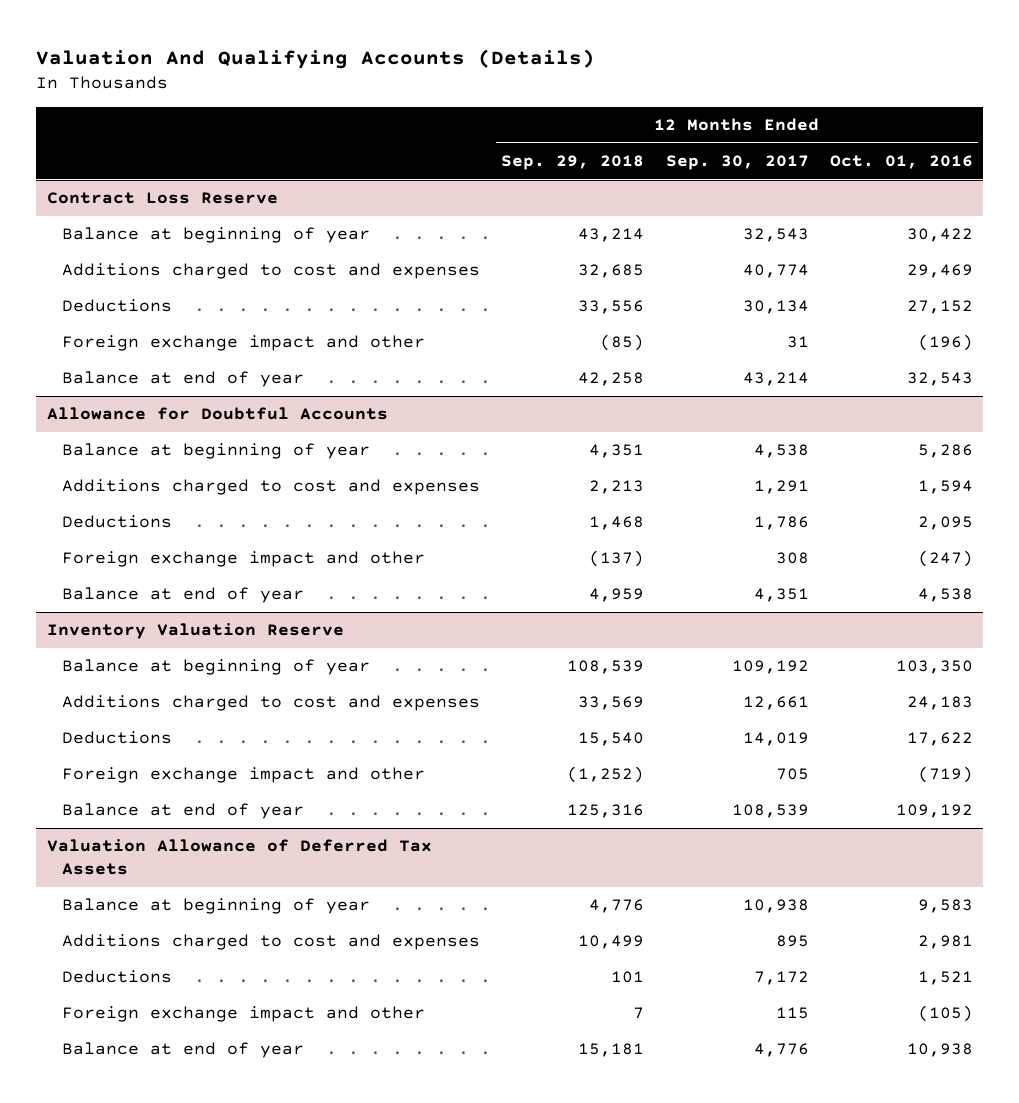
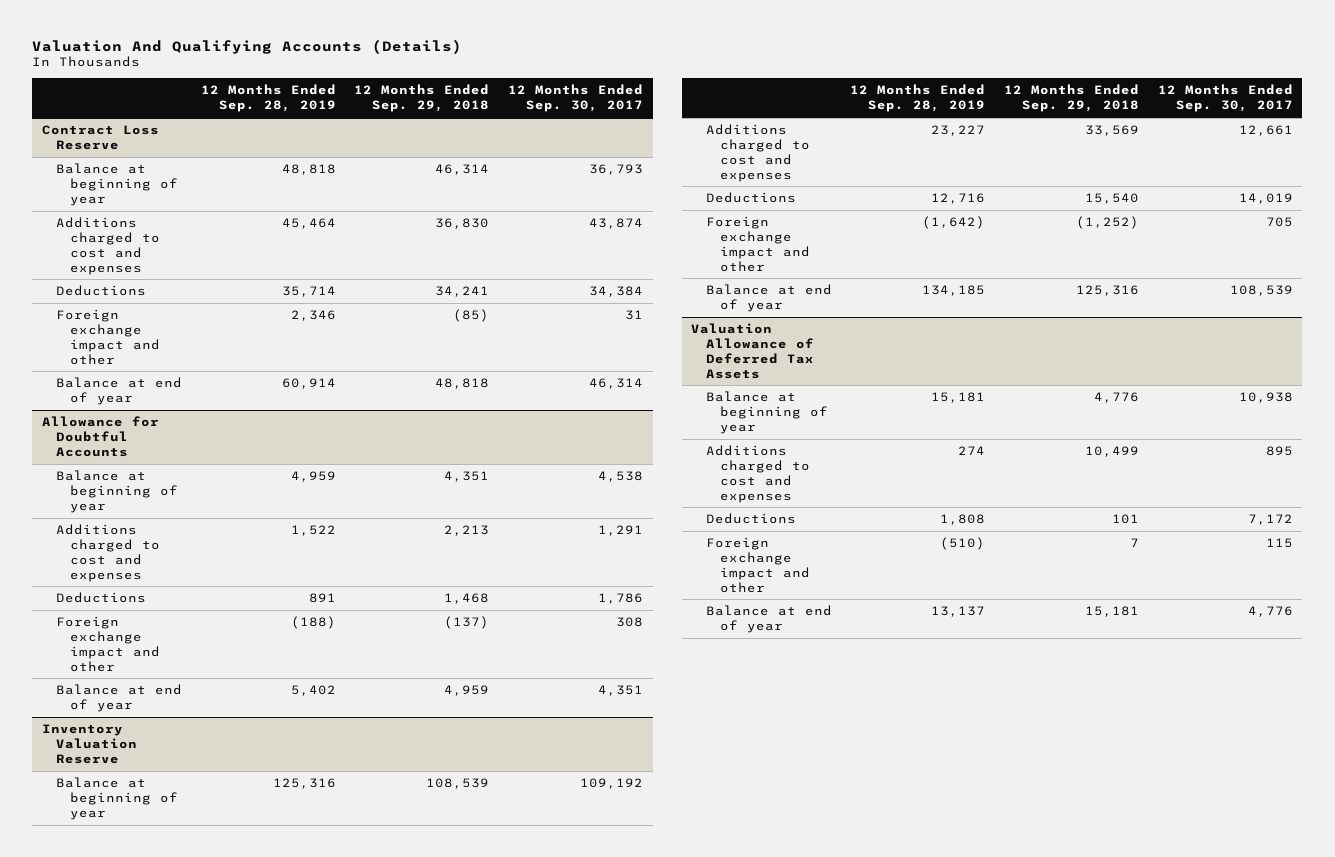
- | 12 Months Ended Sep. 29, 2018 | 12 Months Ended Sep. 30, 2017 | 12 Months Ended Oct. 01, 2016
+ | 12 Months Ended Sep. 28, 2019 | 12 Months Ended Sep. 29, 2018 | 12 Months Ended Sep. 30, 2017
@ Contract Loss Reserve
- Balance at beginning of year | 43,214 | 32,543 | 30,422
- Additions charged to cost and expenses | 32,685 | 40,774 | 29,469
- Deductions | 33,556 | 30,134 | 27,152
+ Balance at beginning of year | 48,818 | 46,314 | 36,793
+ Additions charged to cost and expenses | 45,464 | 36,830 | 43,874
+ Deductions | 35,714 | 34,241 | 34,384
- Balance at end of year | 42,258 | 43,214 | 32,543
+ Balance at end of year | 60,914 | 48,818 | 46,314

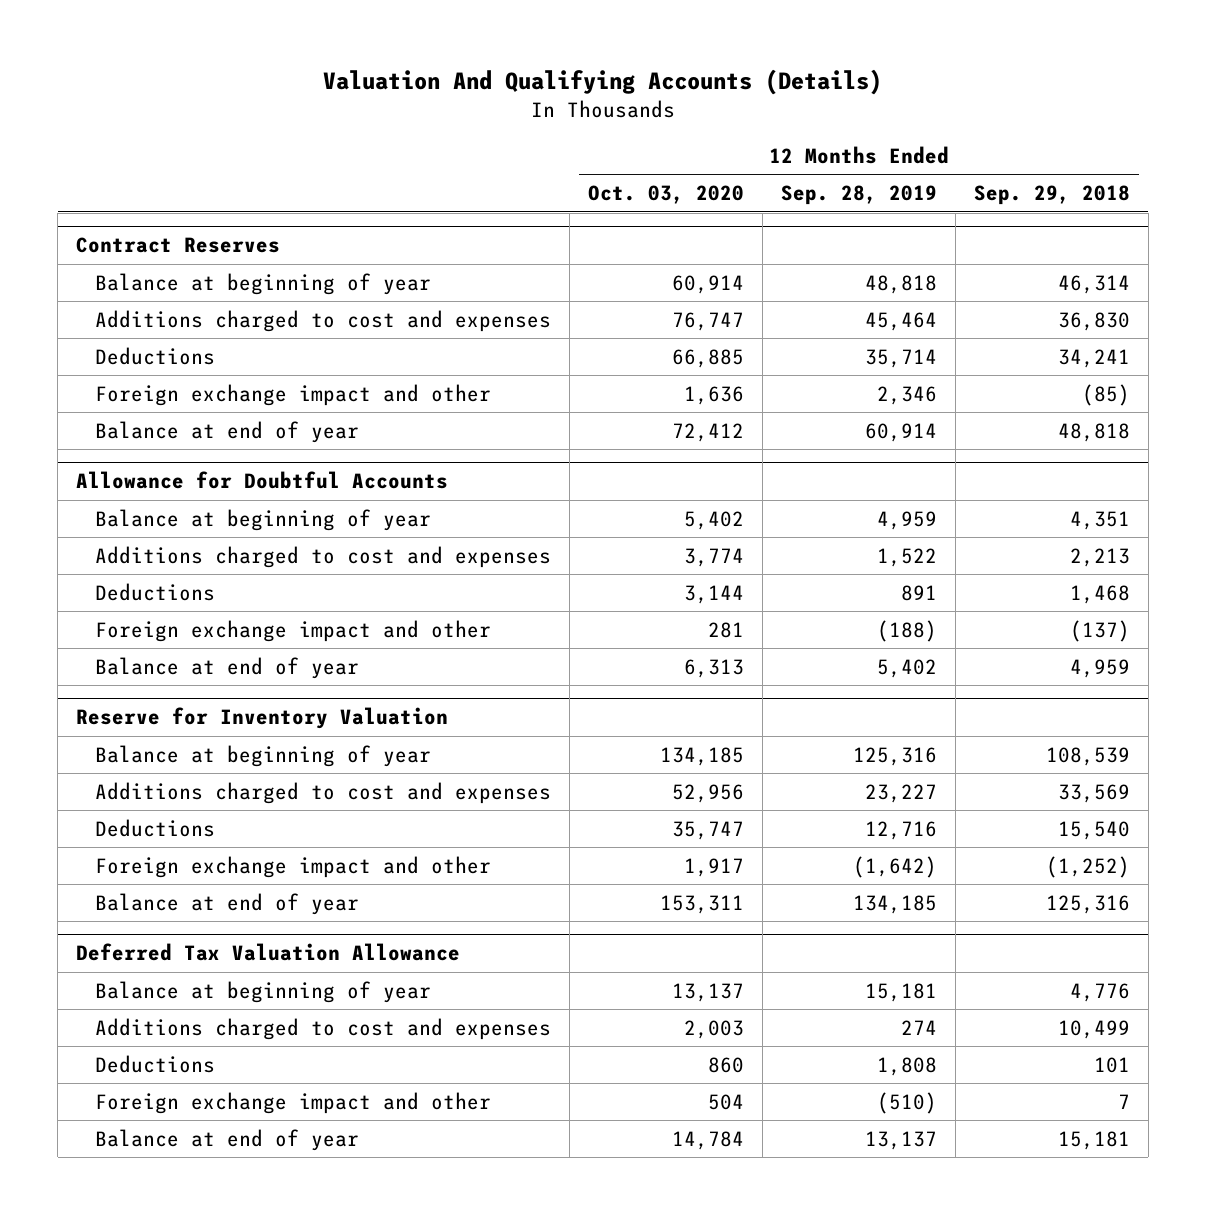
- | 12 Months Ended Sep. 28, 2019 | 12 Months Ended Sep. 29, 2018 | 12 Months Ended Sep. 30, 2017
+ | 12 Months Ended Oct. 03, 2020 | 12 Months Ended Sep. 28, 2019 | 12 Months Ended Sep. 29, 2018
- Contract Loss Reserve
+ Contract Reserves
- Inventory Valuation Reserve
+ Reserve for Inventory Valuation
- Valuation Allowance of Deferred Tax Assets
+ Deferred Tax Valuation Allowance

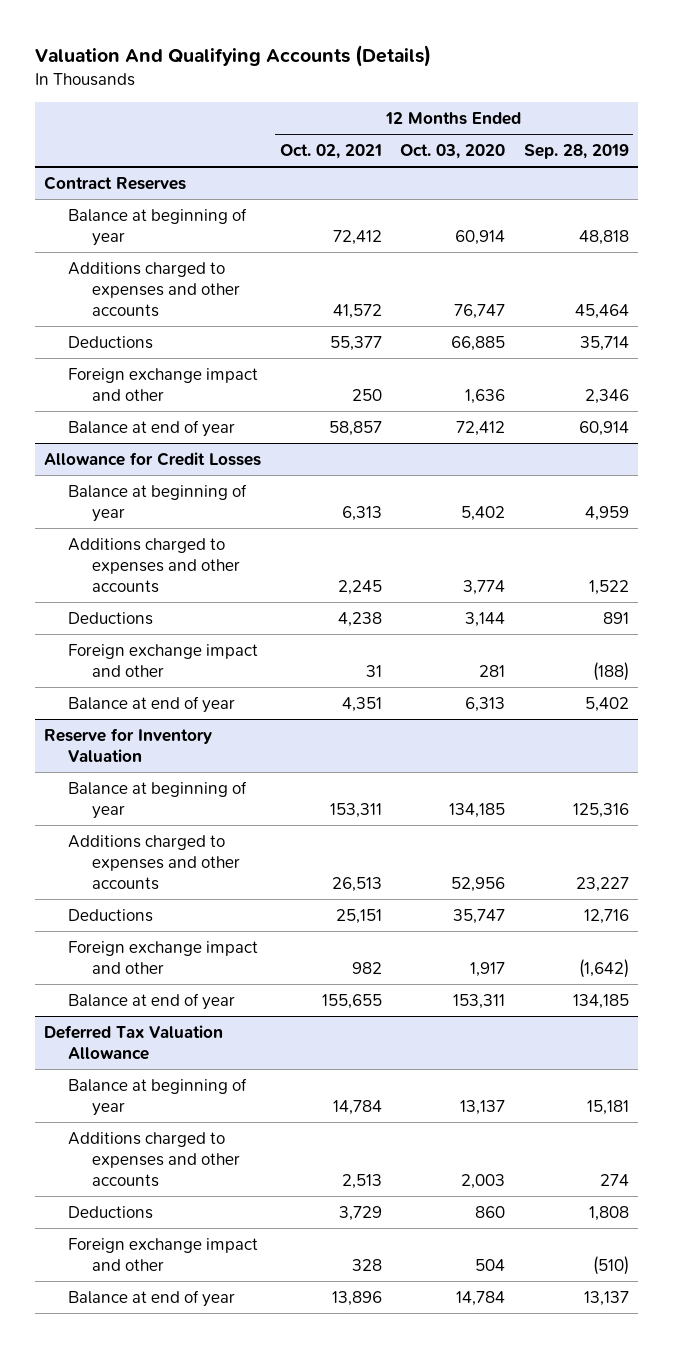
- | 12 Months Ended Oct. 03, 2020 | 12 Months Ended Sep. 28, 2019 | 12 Months Ended Sep. 29, 2018
+ | 12 Months Ended Oct. 02, 2021 | 12 Months Ended Oct. 03, 2020 | 12 Months Ended Sep. 28, 2019
@ Contract Reserves
- Additions charged to cost and expenses | 76,747 | 45,464 | 36,830
+ Additions charged to expenses and other accounts | 41,572 | 76,747 | 45,464
- Allowance for Doubtful Accounts
+ Allowance for Credit Losses
- Additions charged to cost and expenses | 3,774 | 1,522 | 2,213
+ Additions charged to expenses and other accounts | 2,245 | 3,774 | 1,522
@ Reserve for Inventory Valuation
- Additions charged to cost and expenses | 52,956 | 23,227 | 33,569
+ Additions charged to expenses and other accounts | 26,513 | 52,956 | 23,227
@ Deferred Tax Valuation Allowance
- Additions charged to cost and expenses | 2,003 | 274 | 10,499
+ Additions charged to expenses and other accounts | 2,513 | 2,003 | 274

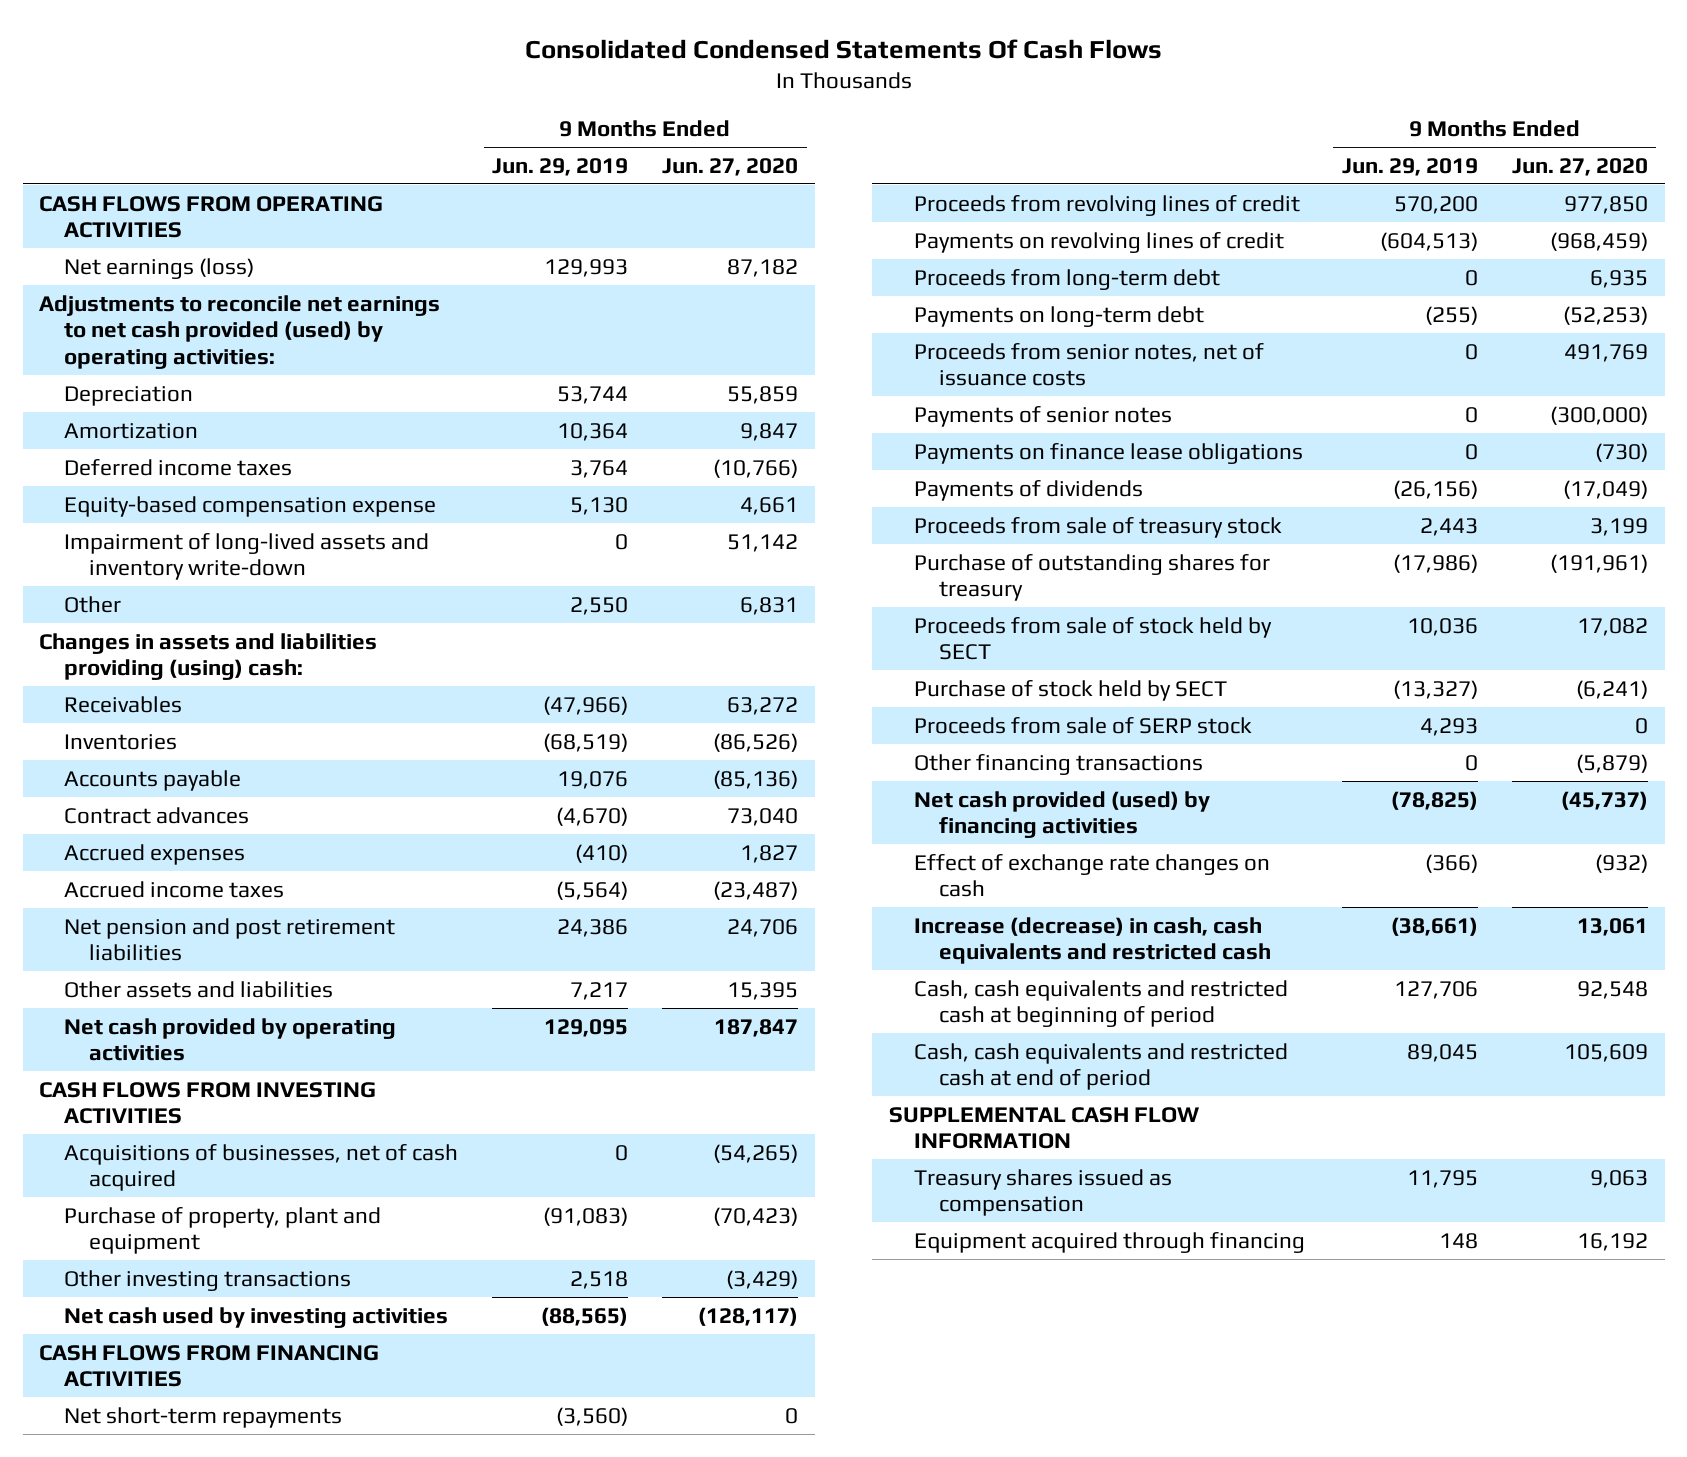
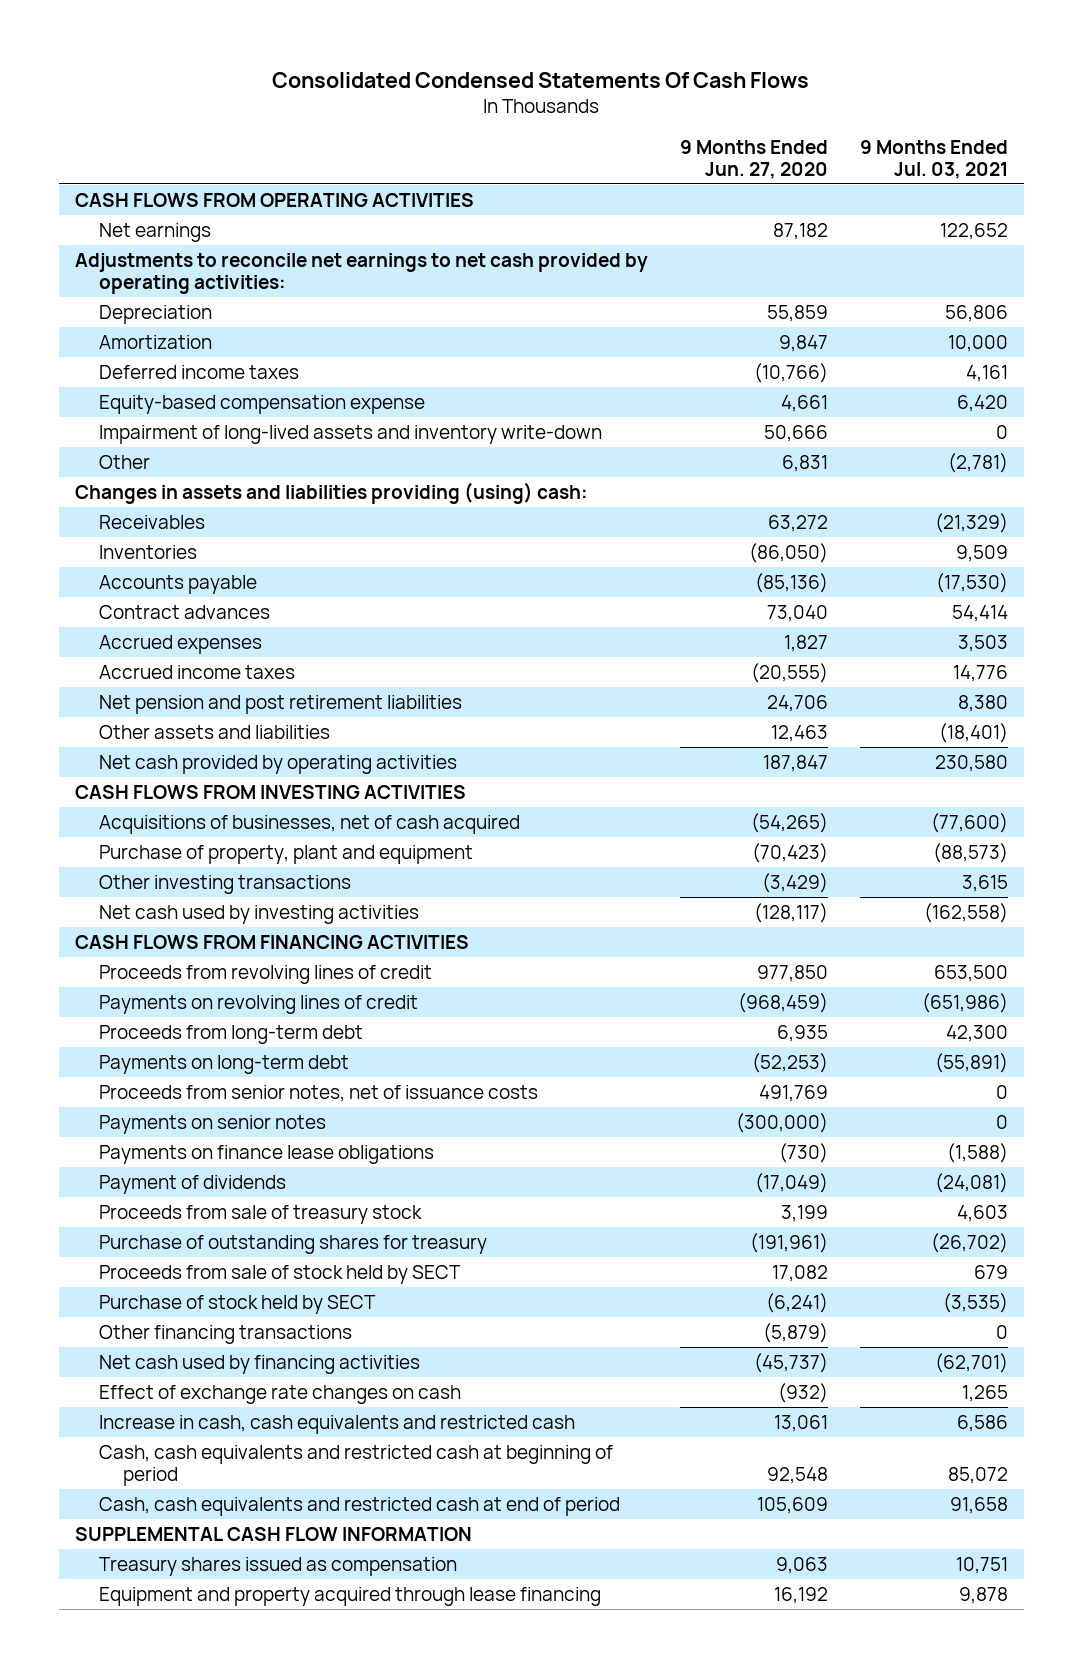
- | 9 Months Ended Jun. 29, 2019 | 9 Months Ended Jun. 27, 2020
+ | 9 Months Ended Jun. 27, 2020 | 9 Months Ended Jul. 03, 2021
- Net earnings (loss) | 129,993 | 87,182
- Adjustments to reconcile net earnings to net cash provided (used) by operating activities:
+ Net earnings | 87,182 | 122,652
+ Adjustments to reconcile net earnings to net cash provided by operating activities:
- Impairment of long-lived assets and inventory write-down | 0 | 51,142
+ Impairment of long-lived assets and inventory write-down | 50,666 | 0
- Inventories | (68,519) | (86,526)
+ Inventories | (86,050) | 9,509
- Accrued income taxes | (5,564) | (23,487)
+ Accrued income taxes | (20,555) | 14,776
- Other assets and liabilities | 7,217 | 15,395
+ Other assets and liabilities | 12,463 | (18,401)
- Net short-term repayments | (3,560) | 0
- Payments of senior notes | 0 | (300,000)
+ Payments on senior notes | (300,000) | 0
- Payments of dividends | (26,156) | (17,049)
+ Payment of dividends | (17,049) | (24,081)
- Proceeds from sale of SERP stock | 4,293 | 0
- Net cash provided (used) by financing activities | (78,825) | (45,737)
+ Net cash used by financing activities | (45,737) | (62,701)
- Increase (decrease) in cash, cash equivalents and restricted cash | (38,661) | 13,061
+ Increase in cash, cash equivalents and restricted cash | 13,061 | 6,586
- Equipment acquired through financing | 148 | 16,192
+ Equipment and property acquired through lease financing | 16,192 | 9,878

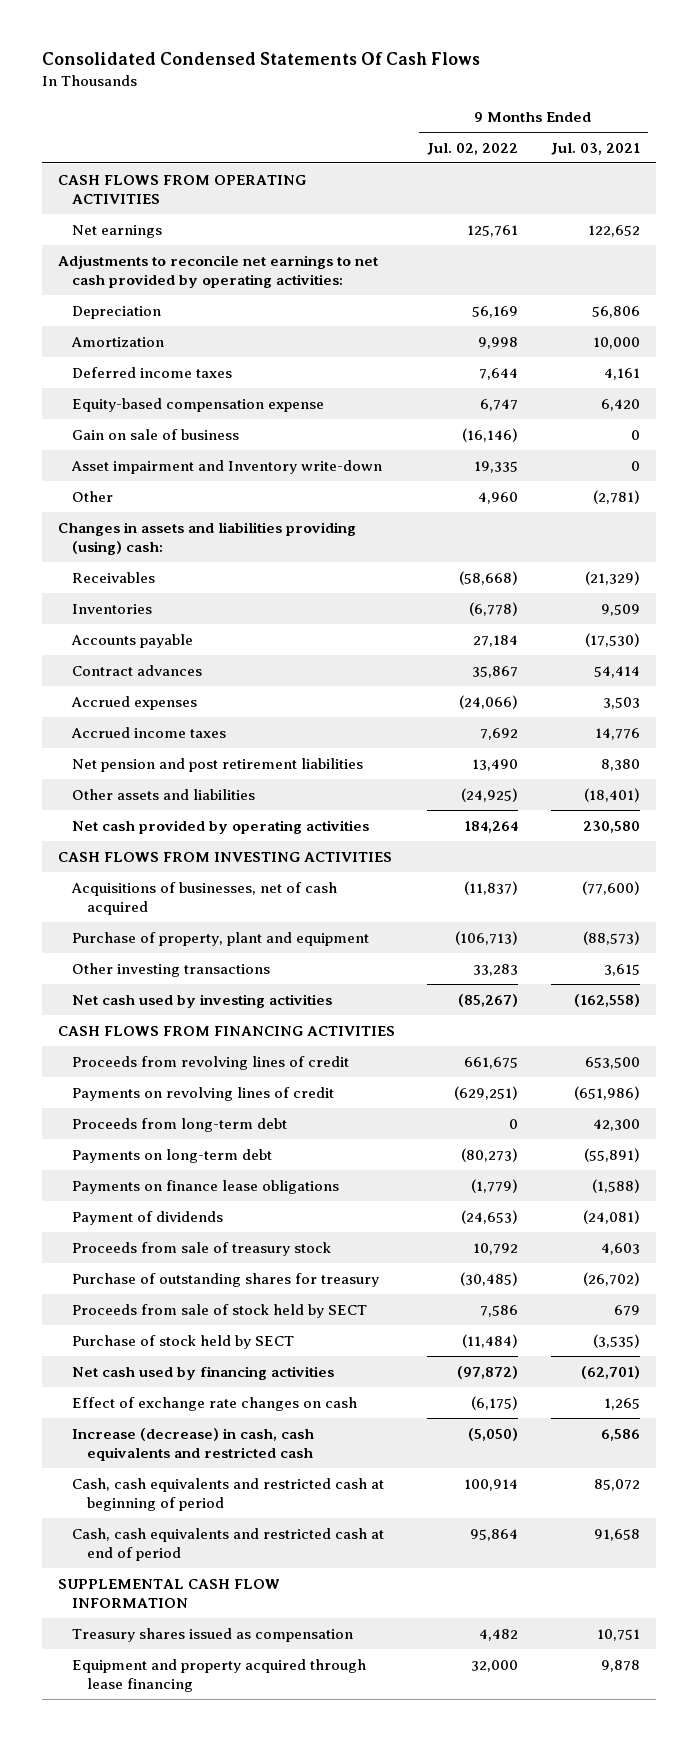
- | 9 Months Ended Jun. 27, 2020 | 9 Months Ended Jul. 03, 2021
+ | 9 Months Ended Jul. 02, 2022 | 9 Months Ended Jul. 03, 2021
- Impairment of long-lived assets and inventory write-down | 50,666 | 0
+ Gain on sale of business | (16,146) | 0
+ Asset impairment and Inventory write-down | 19,335 | 0
- Proceeds from senior notes, net of issuance costs | 491,769 | 0
- Payments on senior notes | (300,000) | 0
- Other financing transactions | (5,879) | 0
- Increase in cash, cash equivalents and restricted cash | 13,061 | 6,586
+ Increase (decrease) in cash, cash equivalents and restricted cash | (5,050) | 6,586

